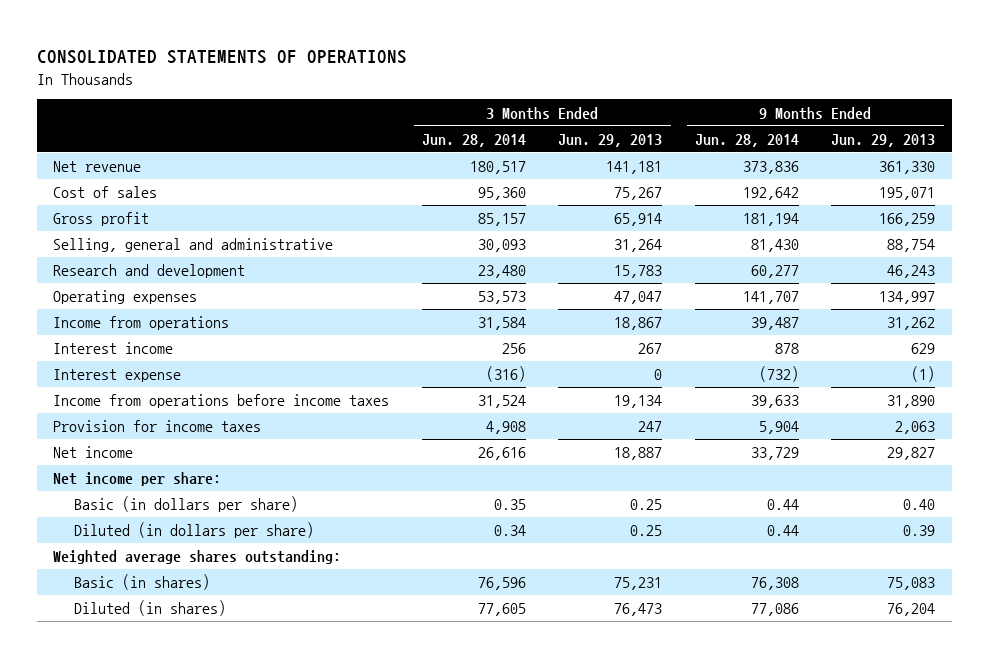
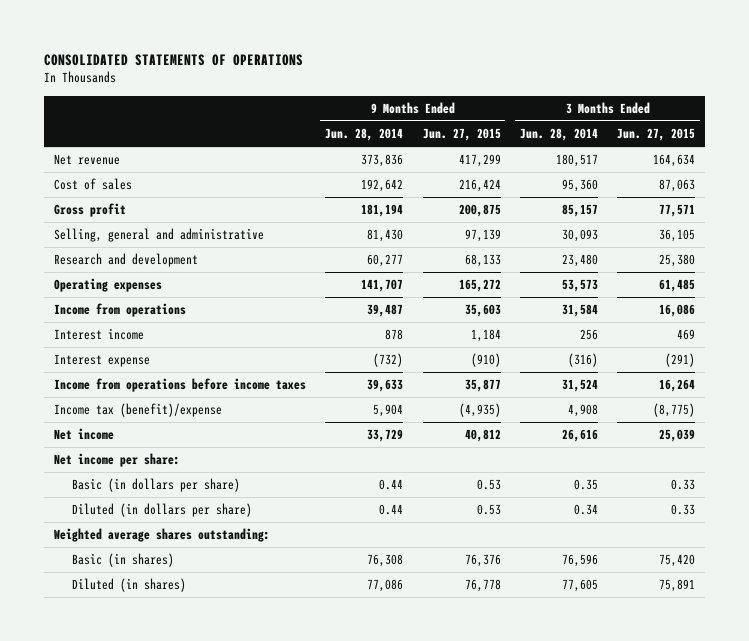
- | 3 Months Ended Jun. 28, 2014 | 3 Months Ended Jun. 29, 2013 | 9 Months Ended Jun. 28, 2014 | 9 Months Ended Jun. 29, 2013
+ | 9 Months Ended Jun. 28, 2014 | 9 Months Ended Jun. 27, 2015 | 3 Months Ended Jun. 28, 2014 | 3 Months Ended Jun. 27, 2015
- Provision for income taxes | 4,908 | 247 | 5,904 | 2,063
+ Income tax (benefit)/expense | 5,904 | (4,935) | 4,908 | (8,775)

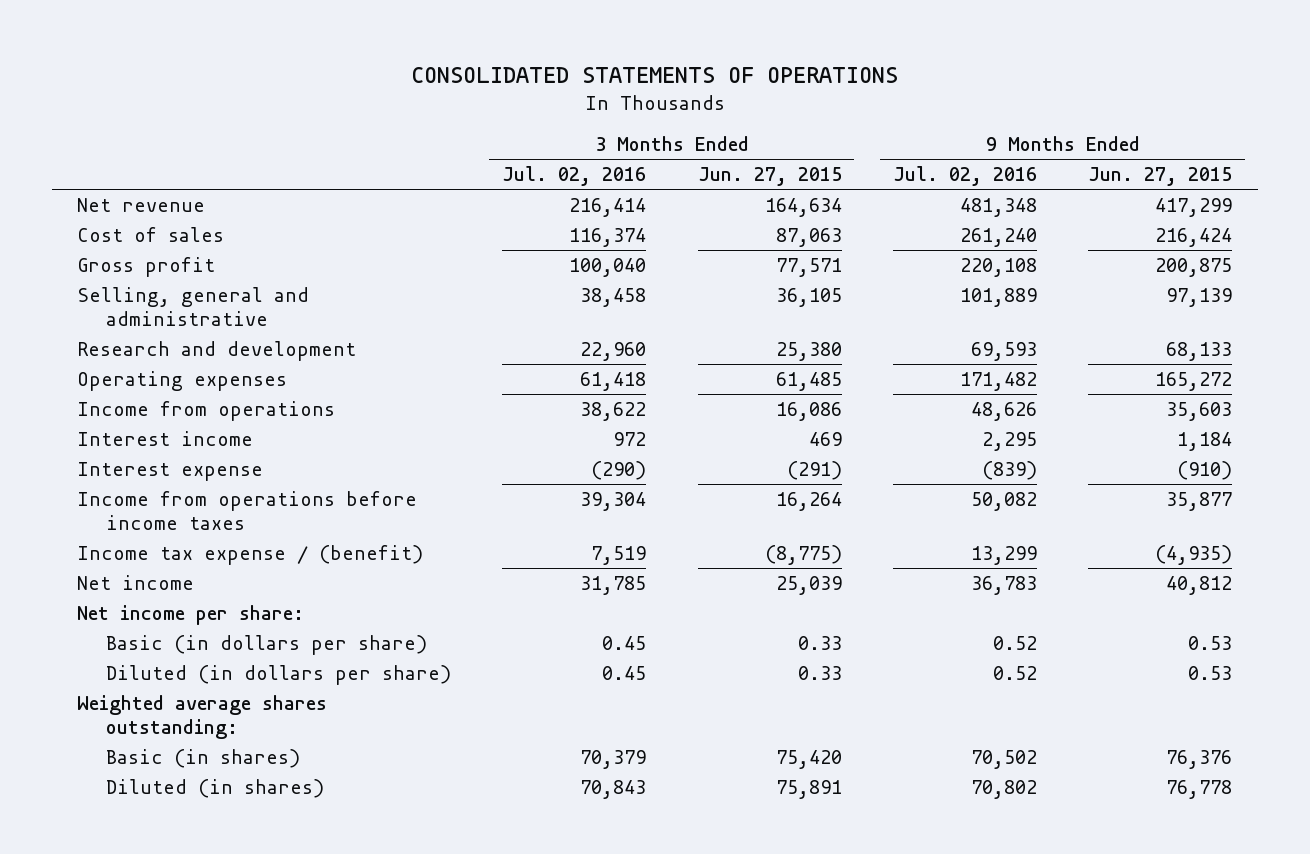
- | 9 Months Ended Jun. 28, 2014 | 9 Months Ended Jun. 27, 2015 | 3 Months Ended Jun. 28, 2014 | 3 Months Ended Jun. 27, 2015
+ | 3 Months Ended Jul. 02, 2016 | 3 Months Ended Jun. 27, 2015 | 9 Months Ended Jul. 02, 2016 | 9 Months Ended Jun. 27, 2015
- Income tax (benefit)/expense | 5,904 | (4,935) | 4,908 | (8,775)
+ Income tax expense / (benefit) | 7,519 | (8,775) | 13,299 | (4,935)

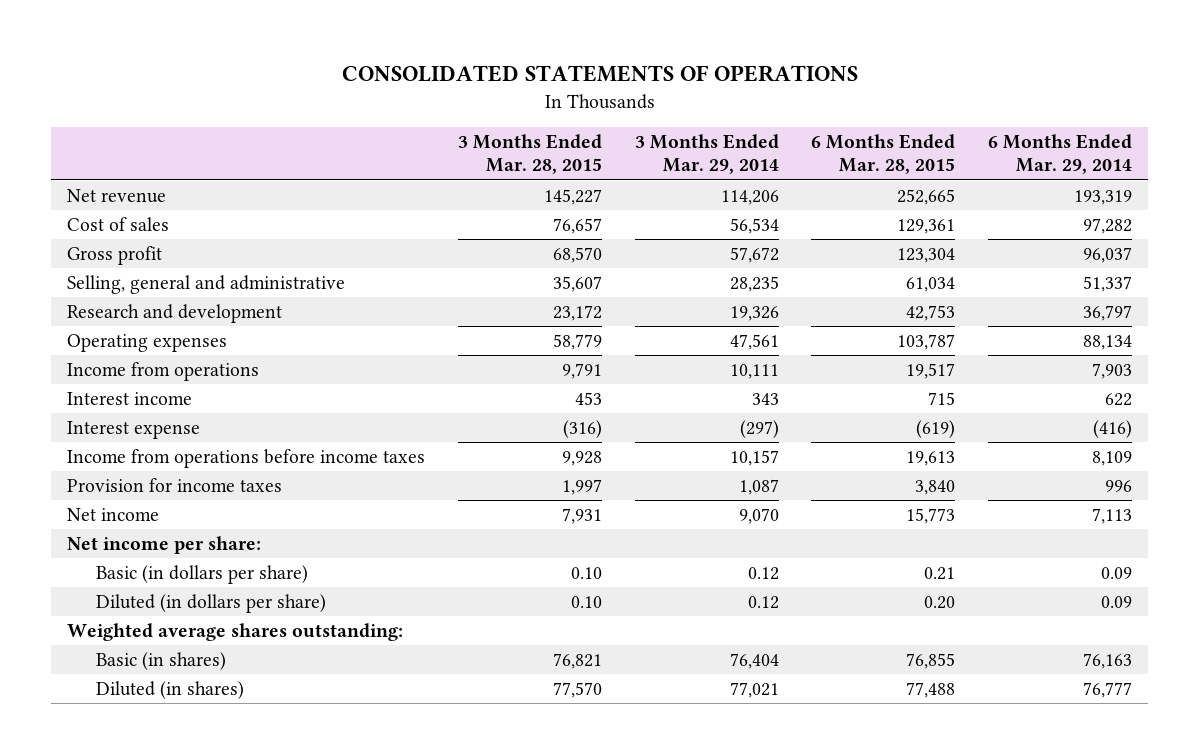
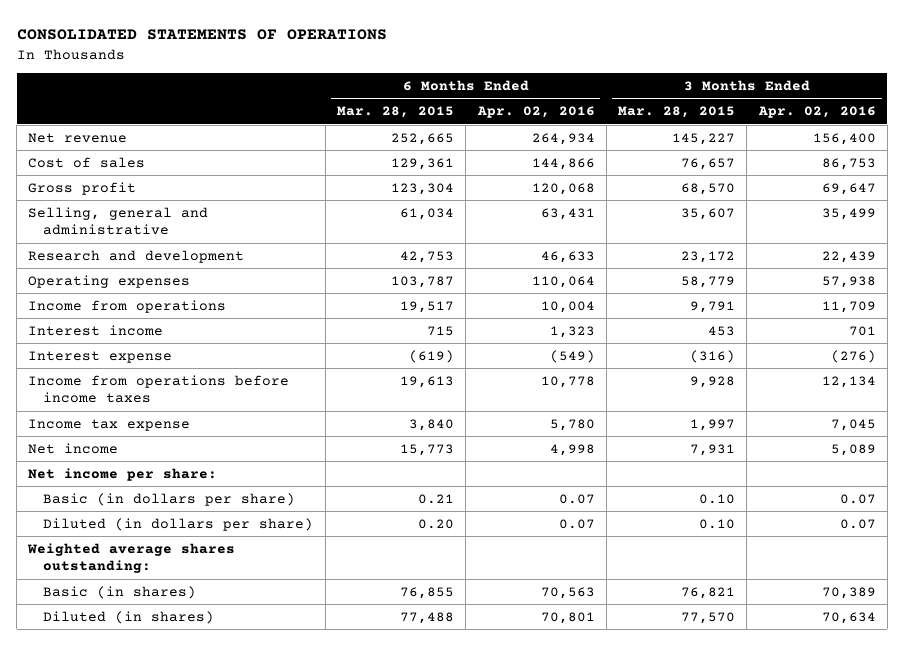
- | 3 Months Ended Mar. 28, 2015 | 3 Months Ended Mar. 29, 2014 | 6 Months Ended Mar. 28, 2015 | 6 Months Ended Mar. 29, 2014
+ | 6 Months Ended Mar. 28, 2015 | 6 Months Ended Apr. 02, 2016 | 3 Months Ended Mar. 28, 2015 | 3 Months Ended Apr. 02, 2016
- Provision for income taxes | 1,997 | 1,087 | 3,840 | 996
+ Income tax expense | 3,840 | 5,780 | 1,997 | 7,045

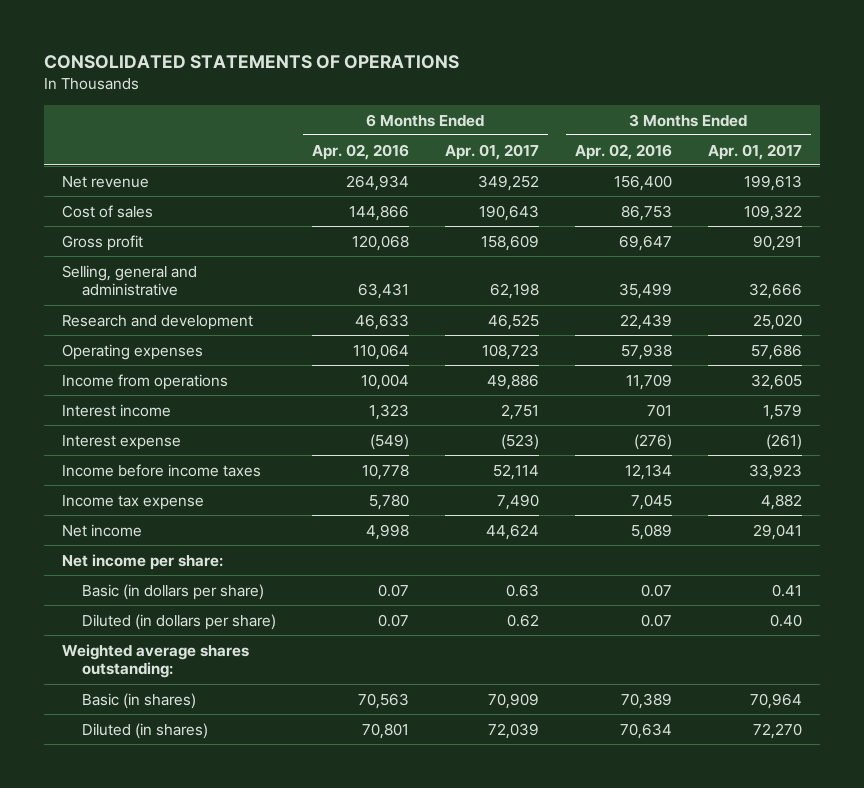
- | 6 Months Ended Mar. 28, 2015 | 6 Months Ended Apr. 02, 2016 | 3 Months Ended Mar. 28, 2015 | 3 Months Ended Apr. 02, 2016
+ | 6 Months Ended Apr. 02, 2016 | 6 Months Ended Apr. 01, 2017 | 3 Months Ended Apr. 02, 2016 | 3 Months Ended Apr. 01, 2017
- Income from operations before income taxes | 19,613 | 10,778 | 9,928 | 12,134
+ Income before income taxes | 10,778 | 52,114 | 12,134 | 33,923

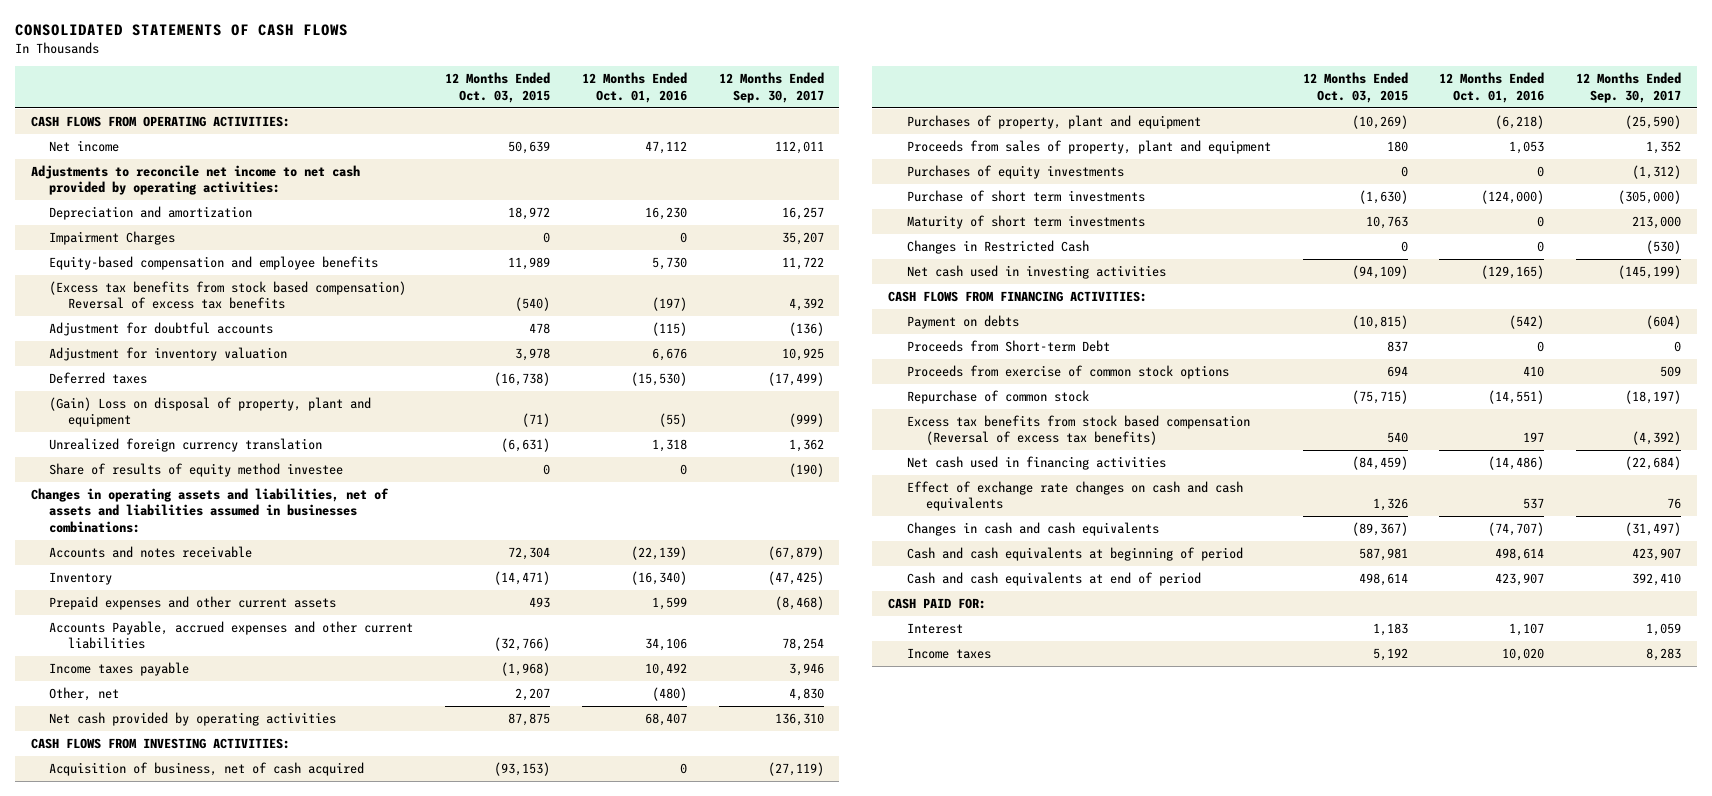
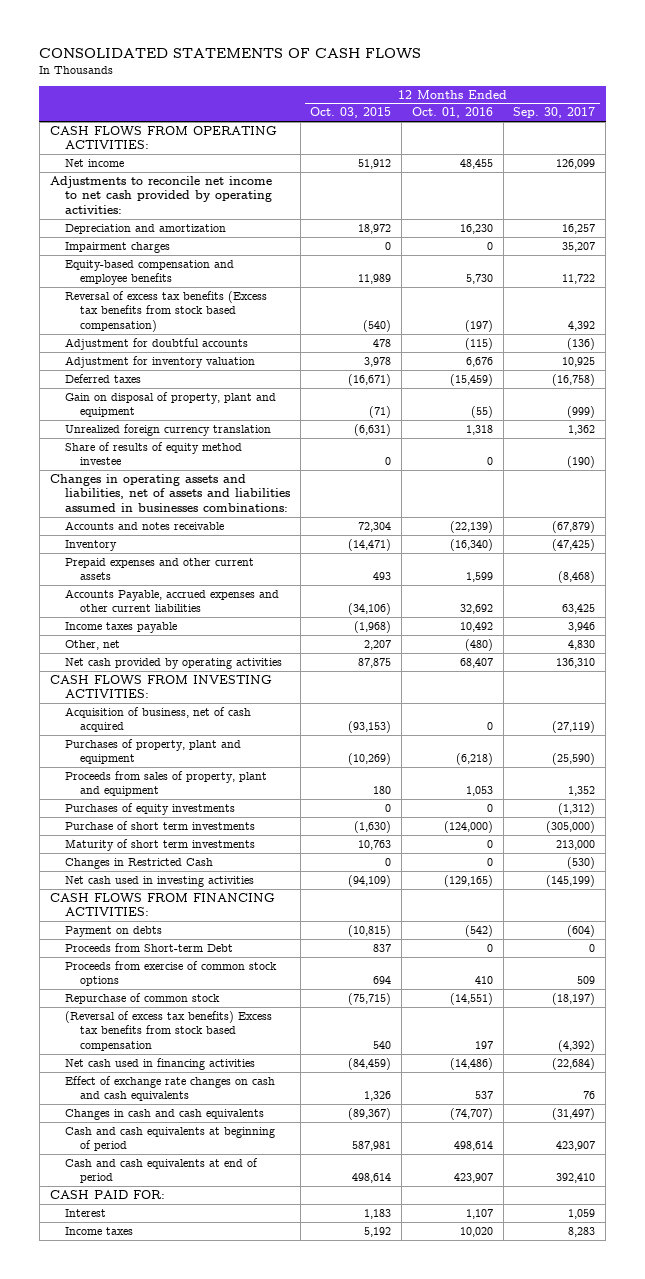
- Net income | 50,639 | 47,112 | 112,011
+ Net income | 51,912 | 48,455 | 126,099
- Impairment Charges | 0 | 0 | 35,207
+ Impairment charges | 0 | 0 | 35,207
- (Excess tax benefits from stock based compensation) Reversal of excess tax benefits | (540) | (197) | 4,392
+ Reversal of excess tax benefits (Excess tax benefits from stock based compensation) | (540) | (197) | 4,392
- Deferred taxes | (16,738) | (15,530) | (17,499)
- (Gain) Loss on disposal of property, plant and equipment | (71) | (55) | (999)
+ Deferred taxes | (16,671) | (15,459) | (16,758)
+ Gain on disposal of property, plant and equipment | (71) | (55) | (999)
- Accounts Payable, accrued expenses and other current liabilities | (32,766) | 34,106 | 78,254
+ Accounts Payable, accrued expenses and other current liabilities | (34,106) | 32,692 | 63,425
- Excess tax benefits from stock based compensation (Reversal of excess tax benefits) | 540 | 197 | (4,392)
+ (Reversal of excess tax benefits) Excess tax benefits from stock based compensation | 540 | 197 | (4,392)

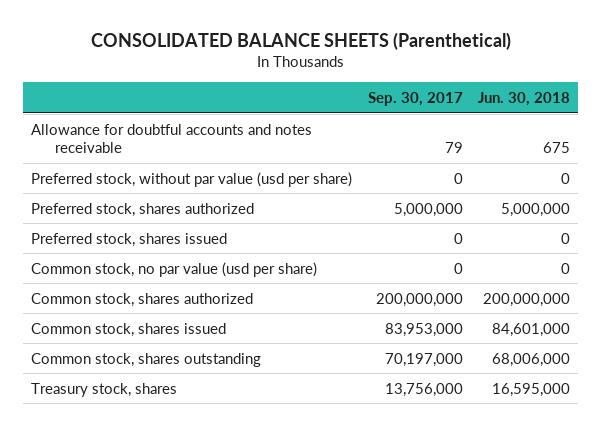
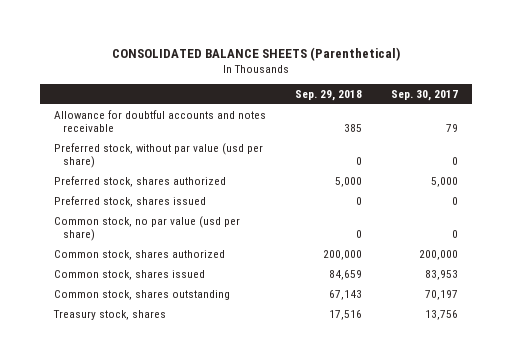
- | Sep. 30, 2017 | Jun. 30, 2018
+ | Sep. 29, 2018 | Sep. 30, 2017
- Preferred stock, shares authorized | 5,000,000 | 5,000,000
+ Preferred stock, shares authorized | 5,000 | 5,000
- Common stock, shares authorized | 200,000,000 | 200,000,000
- Common stock, shares issued | 83,953,000 | 84,601,000
- Common stock, shares outstanding | 70,197,000 | 68,006,000
- Treasury stock, shares | 13,756,000 | 16,595,000
+ Common stock, shares authorized | 200,000 | 200,000
+ Common stock, shares issued | 84,659 | 83,953
+ Common stock, shares outstanding | 67,143 | 70,197
+ Treasury stock, shares | 17,516 | 13,756

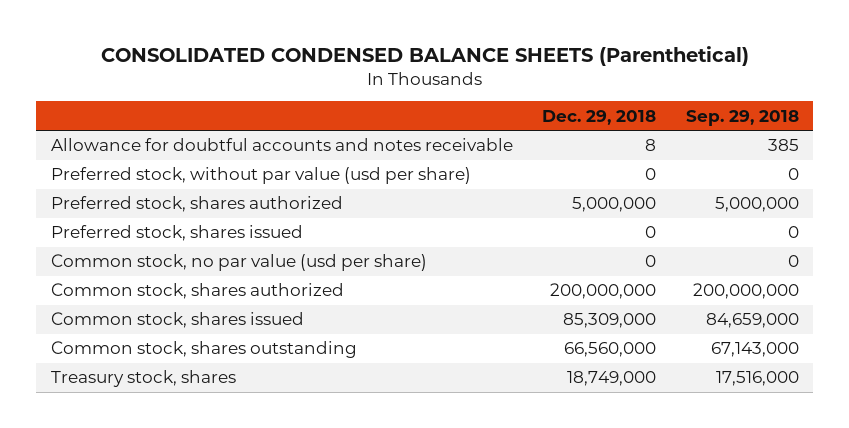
- CONSOLIDATED BALANCE SHEETS (Parenthetical)
+ CONSOLIDATED CONDENSED BALANCE SHEETS (Parenthetical)
- | Sep. 29, 2018 | Sep. 30, 2017
+ | Dec. 29, 2018 | Sep. 29, 2018
- Preferred stock, shares authorized | 5,000 | 5,000
+ Preferred stock, shares authorized | 5,000,000 | 5,000,000
- Common stock, shares authorized | 200,000 | 200,000
- Common stock, shares issued | 84,659 | 83,953
- Common stock, shares outstanding | 67,143 | 70,197
- Treasury stock, shares | 17,516 | 13,756
+ Common stock, shares authorized | 200,000,000 | 200,000,000
+ Common stock, shares issued | 85,309,000 | 84,659,000
+ Common stock, shares outstanding | 66,560,000 | 67,143,000
+ Treasury stock, shares | 18,749,000 | 17,516,000

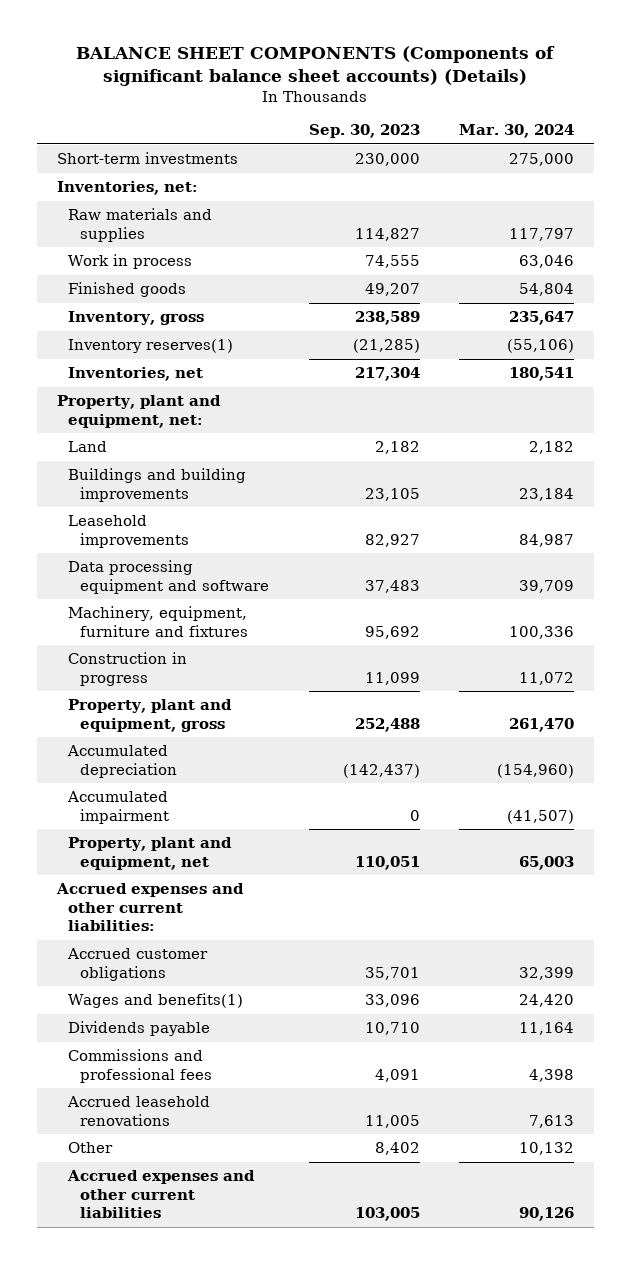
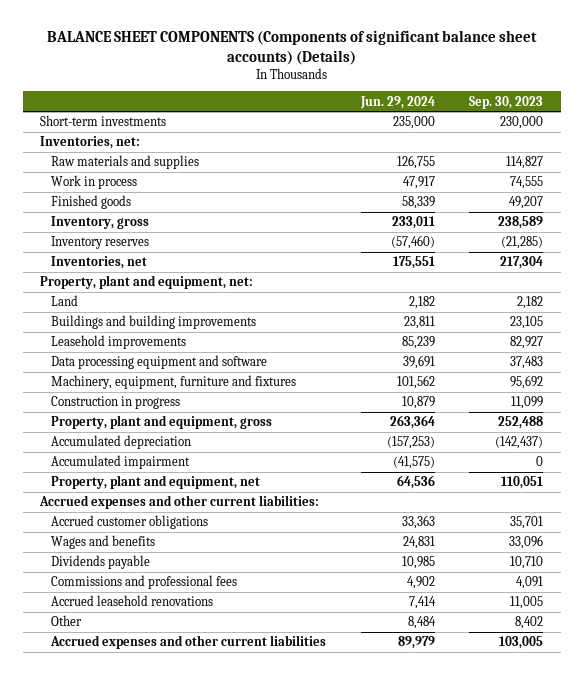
- | Sep. 30, 2023 | Mar. 30, 2024
+ | Jun. 29, 2024 | Sep. 30, 2023
- Inventory reserves(1) | (21,285) | (55,106)
+ Inventory reserves | (57,460) | (21,285)
- Wages and benefits(1) | 33,096 | 24,420
+ Wages and benefits | 24,831 | 33,096

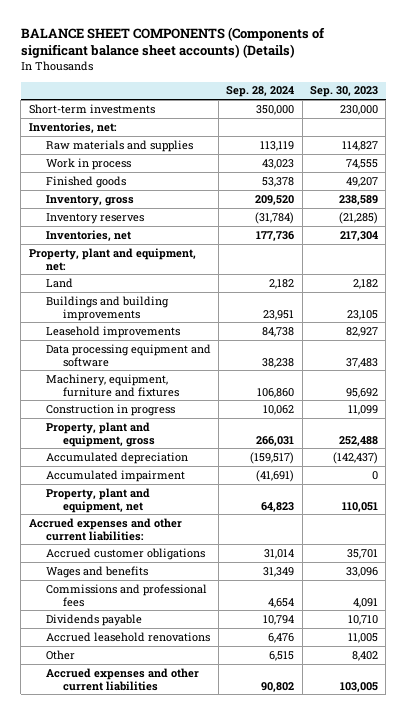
- | Jun. 29, 2024 | Sep. 30, 2023
+ | Sep. 28, 2024 | Sep. 30, 2023
moved down: Dividends payable | 10,794 | 10,710

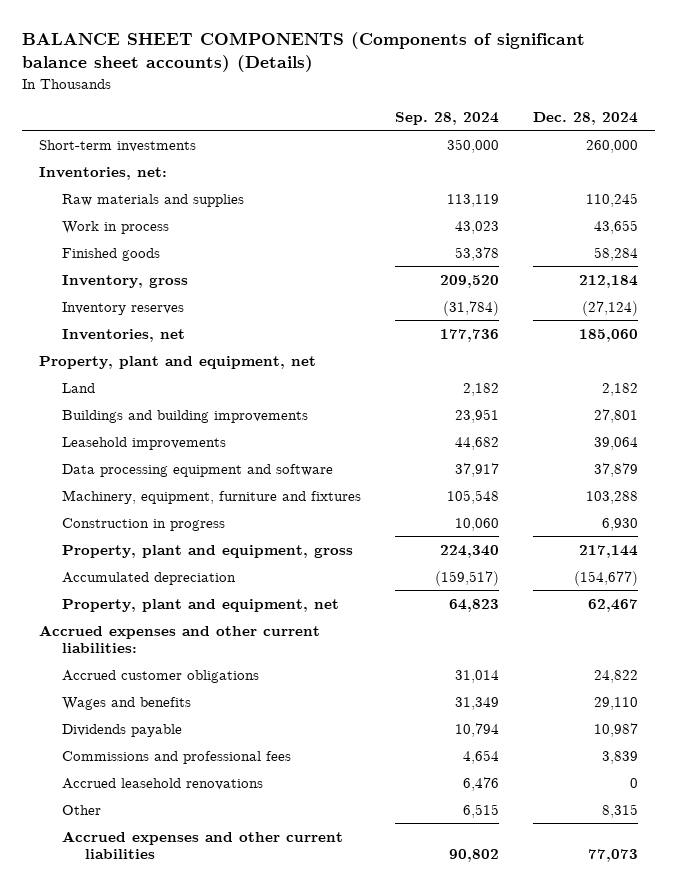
- | Sep. 28, 2024 | Sep. 30, 2023
+ | Sep. 28, 2024 | Dec. 28, 2024
- Property, plant and equipment, net:
+ Property, plant and equipment, net
- Leasehold improvements | 84,738 | 82,927
- Data processing equipment and software | 38,238 | 37,483
- Machinery, equipment, furniture and fixtures | 106,860 | 95,692
- Construction in progress | 10,062 | 11,099
- Property, plant and equipment, gross | 266,031 | 252,488
+ Leasehold improvements | 44,682 | 39,064
+ Data processing equipment and software | 37,917 | 37,879
+ Machinery, equipment, furniture and fixtures | 105,548 | 103,288
+ Construction in progress | 10,060 | 6,930
+ Property, plant and equipment, gross | 224,340 | 217,144
- Accumulated impairment | (41,691) | 0
moved down: Commissions and professional fees | 4,654 | 3,839

